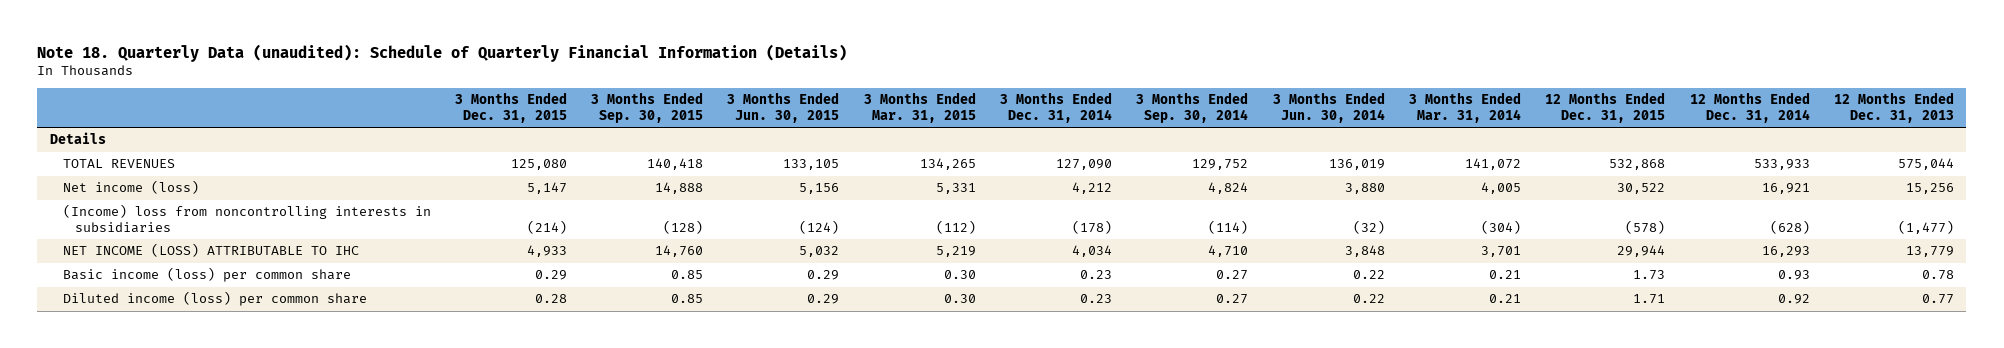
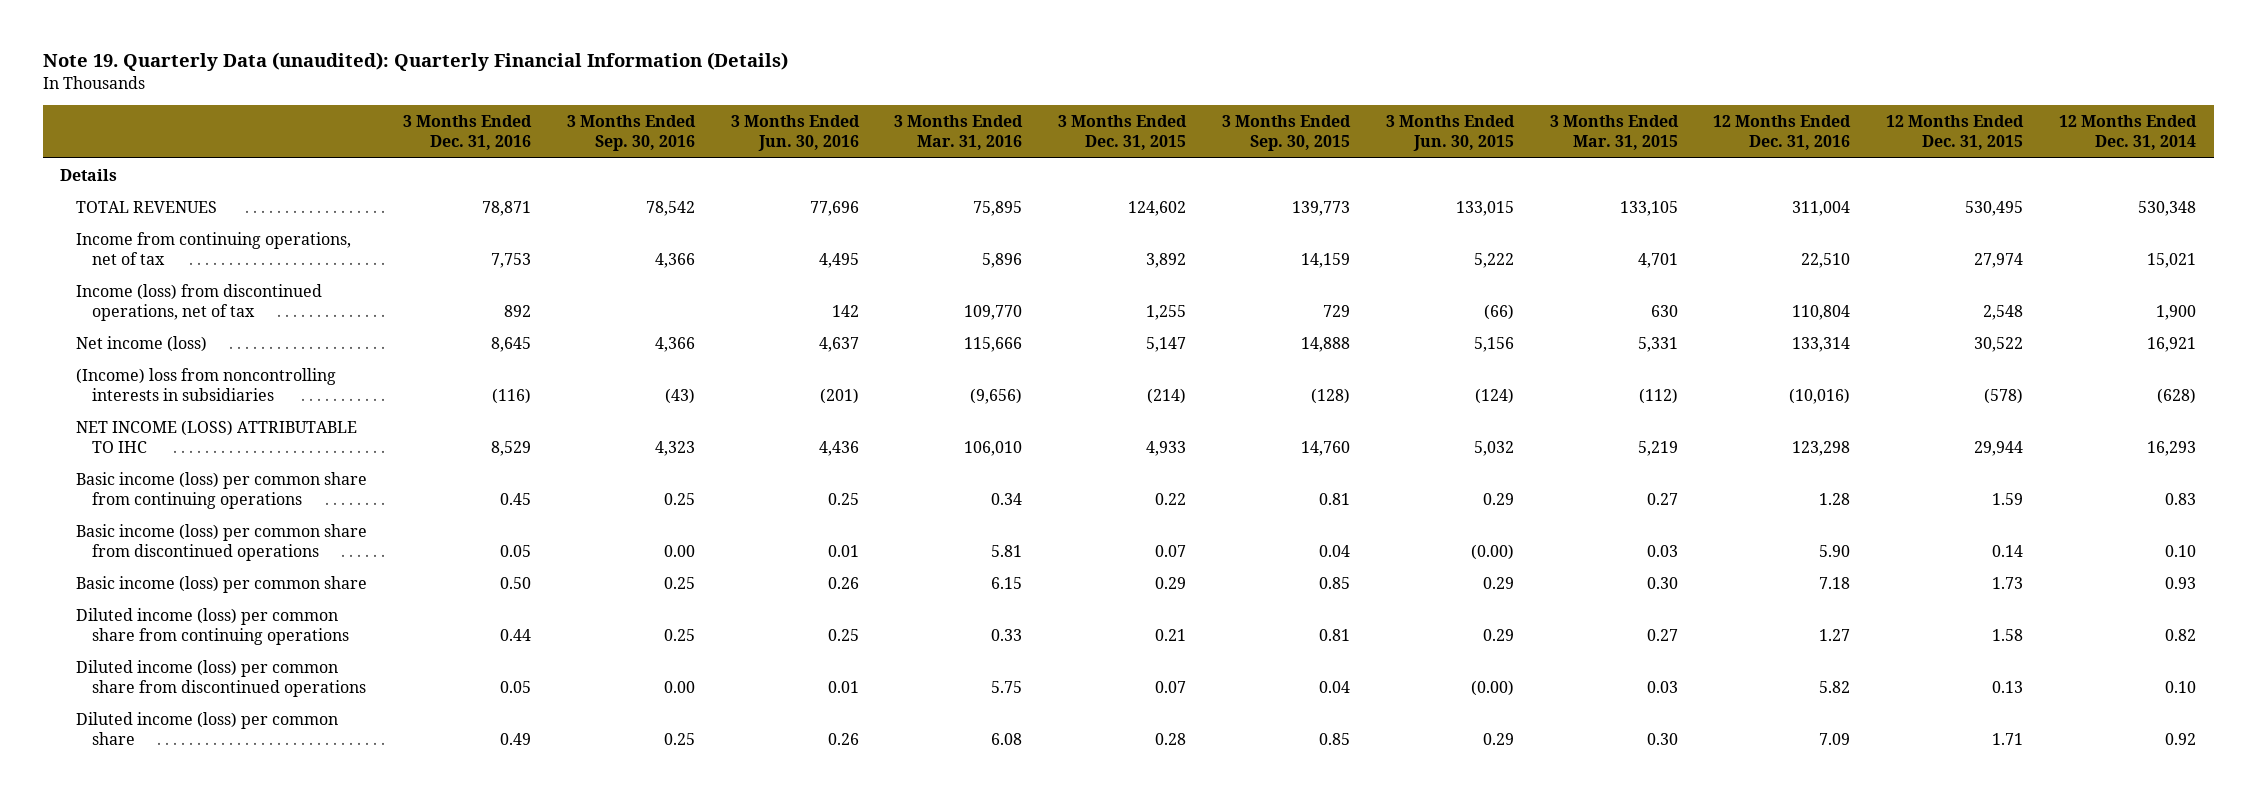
- Note 18. Quarterly Data (unaudited): Schedule of Quarterly Financial Information (Details)
+ Note 19. Quarterly Data (unaudited): Quarterly Financial Information (Details)
- | 3 Months Ended Dec. 31, 2015 | 3 Months Ended Sep. 30, 2015 | 3 Months Ended Jun. 30, 2015 | 3 Months Ended Mar. 31, 2015 | 3 Months Ended Dec. 31, 2014 | 3 Months Ended Sep. 30, 2014 | 3 Months Ended Jun. 30, 2014 | 3 Months Ended Mar. 31, 2014 | 12 Months Ended Dec. 31, 2015 | 12 Months Ended Dec. 31, 2014 | 12 Months Ended Dec. 31, 2013
+ | 3 Months Ended Dec. 31, 2016 | 3 Months Ended Sep. 30, 2016 | 3 Months Ended Jun. 30, 2016 | 3 Months Ended Mar. 31, 2016 | 3 Months Ended Dec. 31, 2015 | 3 Months Ended Sep. 30, 2015 | 3 Months Ended Jun. 30, 2015 | 3 Months Ended Mar. 31, 2015 | 12 Months Ended Dec. 31, 2016 | 12 Months Ended Dec. 31, 2015 | 12 Months Ended Dec. 31, 2014
- TOTAL REVENUES | 125,080 | 140,418 | 133,105 | 134,265 | 127,090 | 129,752 | 136,019 | 141,072 | 532,868 | 533,933 | 575,044
+ TOTAL REVENUES | 78,871 | 78,542 | 77,696 | 75,895 | 124,602 | 139,773 | 133,015 | 133,105 | 311,004 | 530,495 | 530,348
+ Income from continuing operations, net of tax | 7,753 | 4,366 | 4,495 | 5,896 | 3,892 | 14,159 | 5,222 | 4,701 | 22,510 | 27,974 | 15,021
+ Income (loss) from discontinued operations, net of tax | 892 | | 142 | 109,770 | 1,255 | 729 | (66) | 630 | 110,804 | 2,548 | 1,900
+ Basic income (loss) per common share from continuing operations | 0.45 | 0.25 | 0.25 | 0.34 | 0.22 | 0.81 | 0.29 | 0.27 | 1.28 | 1.59 | 0.83
+ Basic income (loss) per common share from discontinued operations | 0.05 | 0.00 | 0.01 | 5.81 | 0.07 | 0.04 | (0.00) | 0.03 | 5.90 | 0.14 | 0.10
+ Diluted income (loss) per common share from continuing operations | 0.44 | 0.25 | 0.25 | 0.33 | 0.21 | 0.81 | 0.29 | 0.27 | 1.27 | 1.58 | 0.82
+ Diluted income (loss) per common share from discontinued operations | 0.05 | 0.00 | 0.01 | 5.75 | 0.07 | 0.04 | (0.00) | 0.03 | 5.82 | 0.13 | 0.10

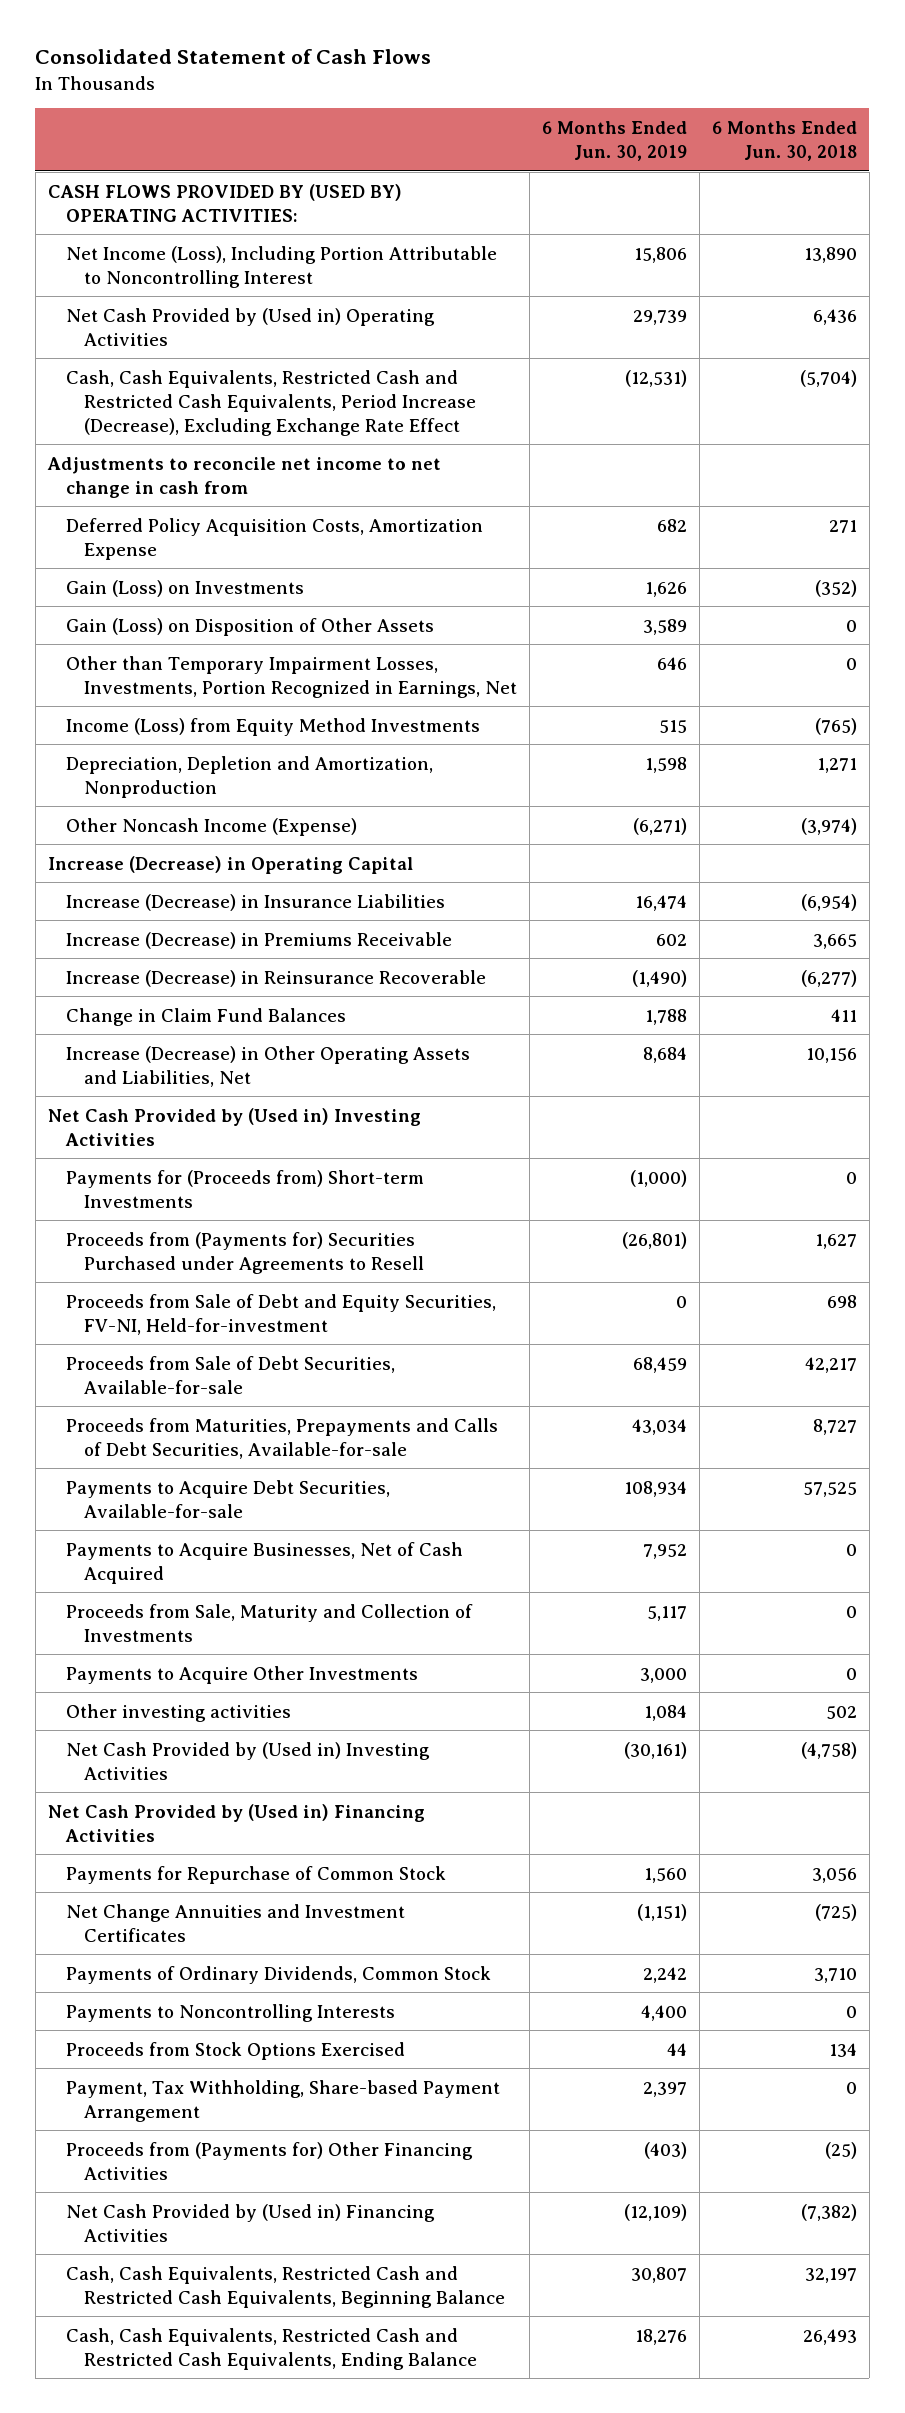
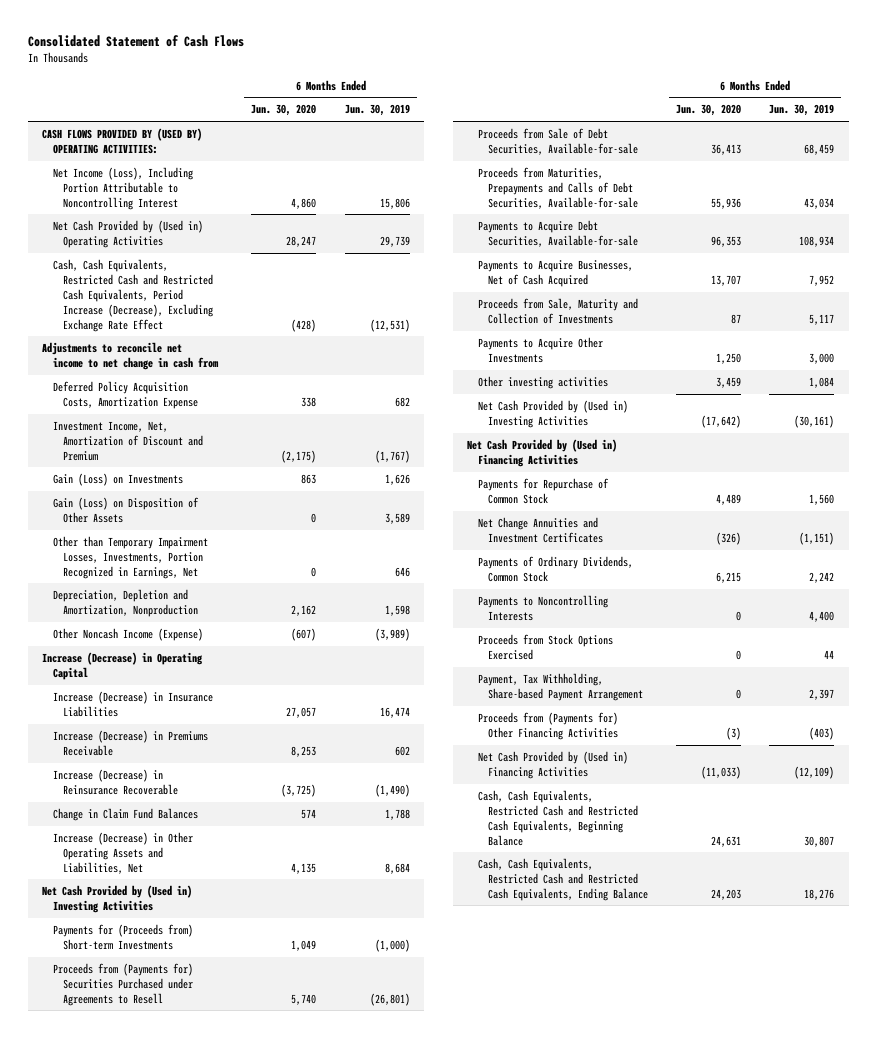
- | 6 Months Ended Jun. 30, 2019 | 6 Months Ended Jun. 30, 2018
+ | 6 Months Ended Jun. 30, 2020 | 6 Months Ended Jun. 30, 2019
+ Investment Income, Net, Amortization of Discount and Premium | (2,175) | (1,767)
- Income (Loss) from Equity Method Investments | 515 | (765)
- Other Noncash Income (Expense) | (6,271) | (3,974)
+ Other Noncash Income (Expense) | (607) | (3,989)
- Proceeds from Sale of Debt and Equity Securities, FV-NI, Held-for-investment | 0 | 698

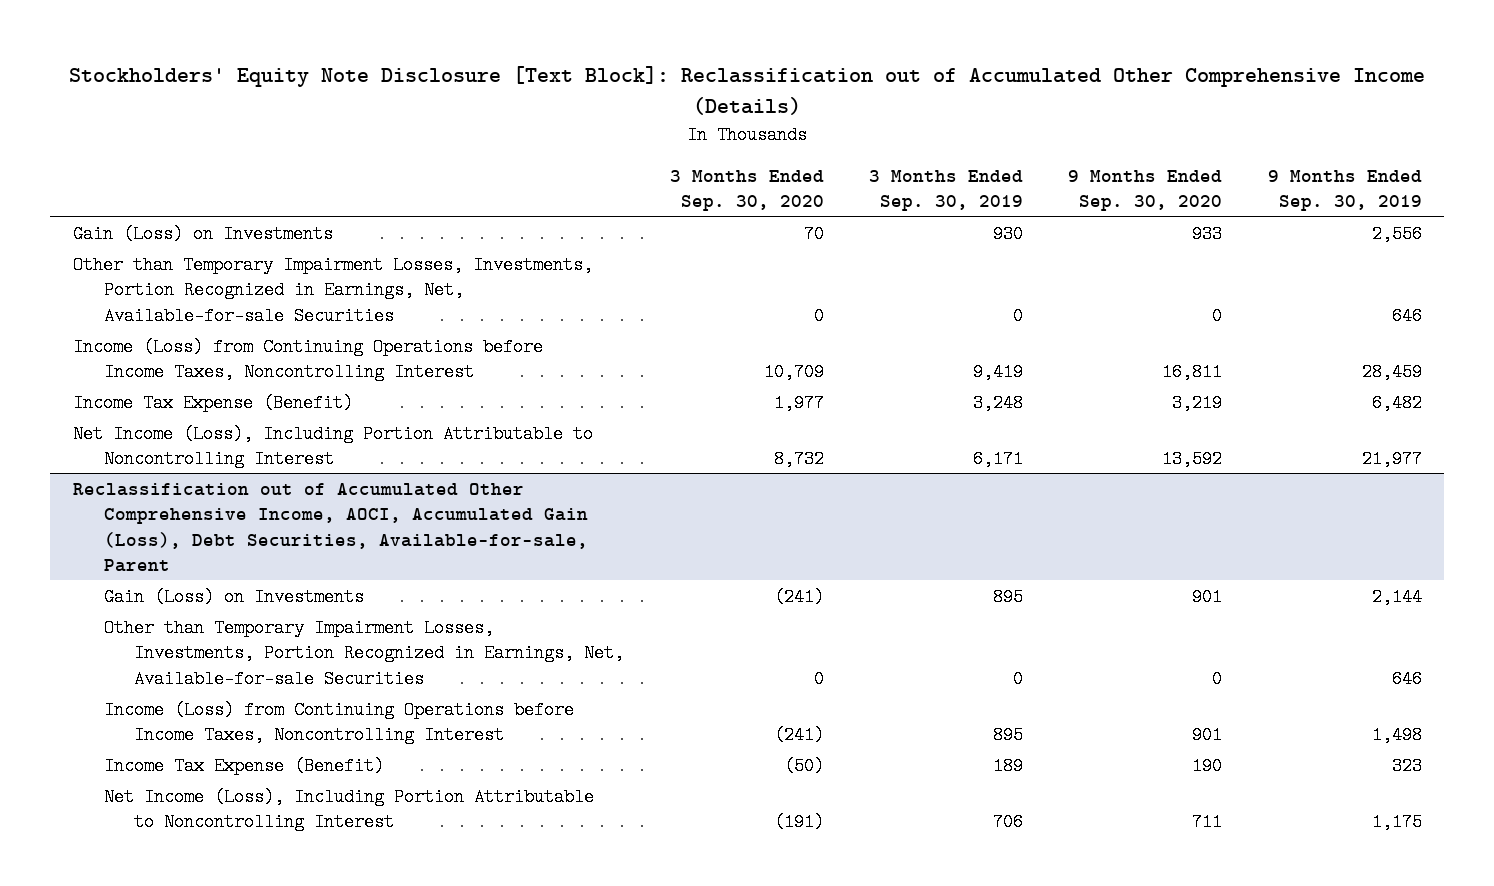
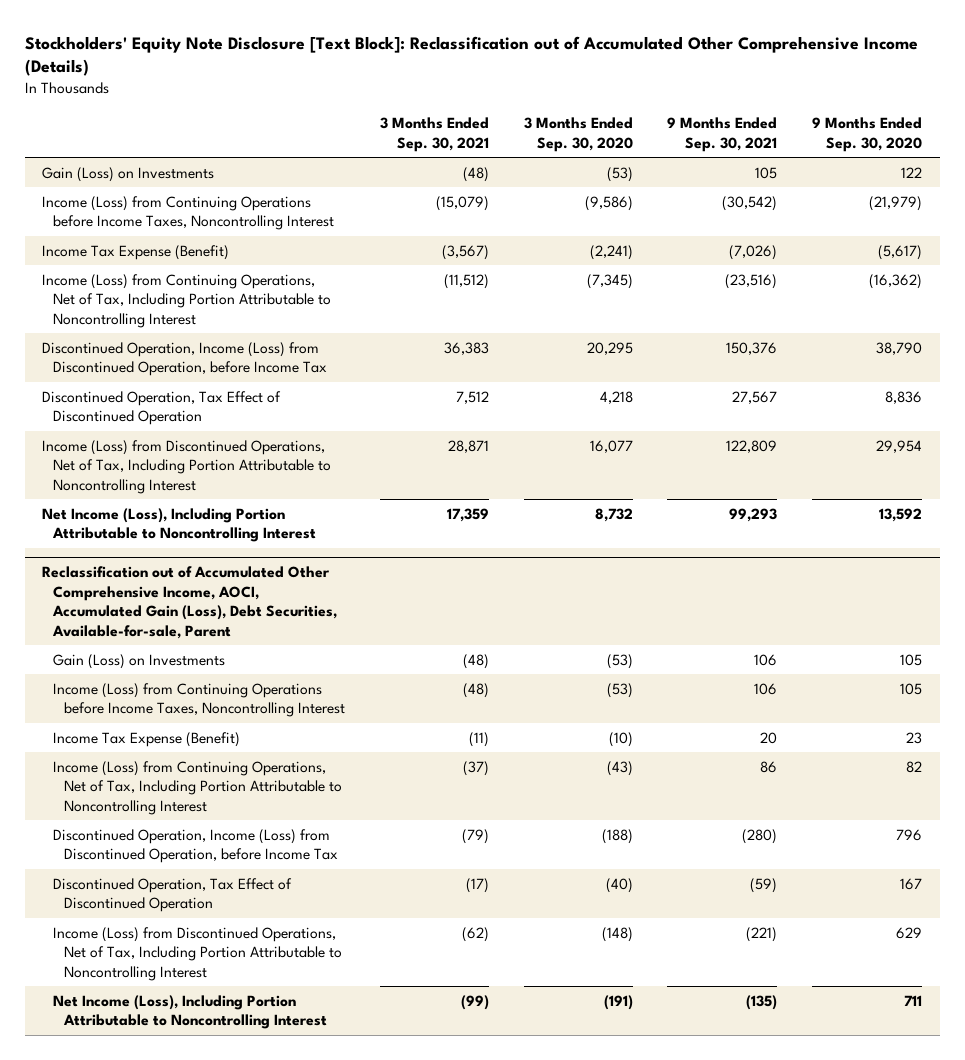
- | 3 Months Ended Sep. 30, 2020 | 3 Months Ended Sep. 30, 2019 | 9 Months Ended Sep. 30, 2020 | 9 Months Ended Sep. 30, 2019
+ | 3 Months Ended Sep. 30, 2021 | 3 Months Ended Sep. 30, 2020 | 9 Months Ended Sep. 30, 2021 | 9 Months Ended Sep. 30, 2020
- Gain (Loss) on Investments | 70 | 930 | 933 | 2,556
- Other than Temporary Impairment Losses, Investments, Portion Recognized in Earnings, Net, Available-for-sale Securities | 0 | 0 | 0 | 646
- Income (Loss) from Continuing Operations before Income Taxes, Noncontrolling Interest | 10,709 | 9,419 | 16,811 | 28,459
- Income Tax Expense (Benefit) | 1,977 | 3,248 | 3,219 | 6,482
+ Gain (Loss) on Investments | (48) | (53) | 105 | 122
+ Income (Loss) from Continuing Operations before Income Taxes, Noncontrolling Interest | (15,079) | (9,586) | (30,542) | (21,979)
+ Income Tax Expense (Benefit) | (3,567) | (2,241) | (7,026) | (5,617)
+ Income (Loss) from Continuing Operations, Net of Tax, Including Portion Attributable to Noncontrolling Interest | (11,512) | (7,345) | (23,516) | (16,362)
+ Discontinued Operation, Income (Loss) from Discontinued Operation, before Income Tax | 36,383 | 20,295 | 150,376 | 38,790
+ Discontinued Operation, Tax Effect of Discontinued Operation | 7,512 | 4,218 | 27,567 | 8,836
+ Income (Loss) from Discontinued Operations, Net of Tax, Including Portion Attributable to Noncontrolling Interest | 28,871 | 16,077 | 122,809 | 29,954
@ Reclassification out of Accumulated Other Comprehensive Income, AOCI, Accumulated Gain (Loss), Debt Securities, Available-for-sale, Parent
- Gain (Loss) on Investments | (241) | 895 | 901 | 2,144
- Other than Temporary Impairment Losses, Investments, Portion Recognized in Earnings, Net, Available-for-sale Securities | 0 | 0 | 0 | 646
- Income (Loss) from Continuing Operations before Income Taxes, Noncontrolling Interest | (241) | 895 | 901 | 1,498
- Income Tax Expense (Benefit) | (50) | 189 | 190 | 323
+ Gain (Loss) on Investments | (48) | (53) | 106 | 105
+ Income (Loss) from Continuing Operations before Income Taxes, Noncontrolling Interest | (48) | (53) | 106 | 105
+ Income Tax Expense (Benefit) | (11) | (10) | 20 | 23
+ Income (Loss) from Continuing Operations, Net of Tax, Including Portion Attributable to Noncontrolling Interest | (37) | (43) | 86 | 82
+ Discontinued Operation, Income (Loss) from Discontinued Operation, before Income Tax | (79) | (188) | (280) | 796
+ Discontinued Operation, Tax Effect of Discontinued Operation | (17) | (40) | (59) | 167
+ Income (Loss) from Discontinued Operations, Net of Tax, Including Portion Attributable to Noncontrolling Interest | (62) | (148) | (221) | 629

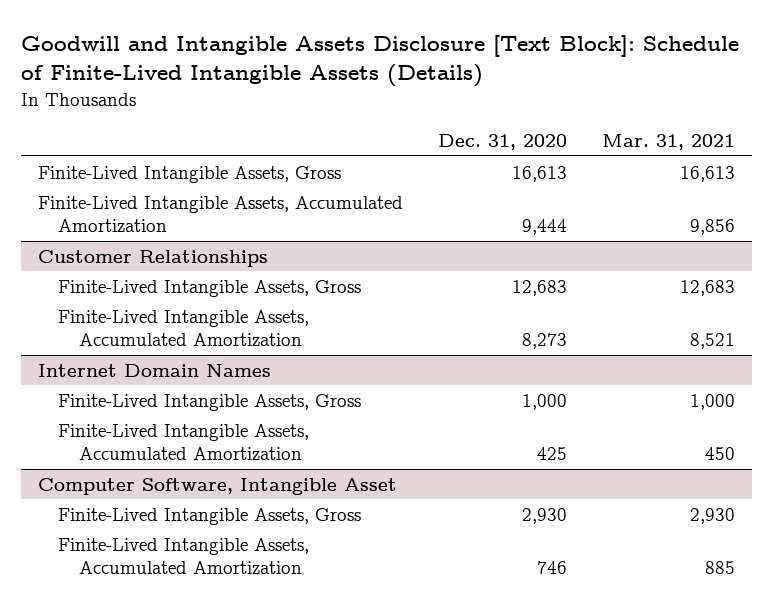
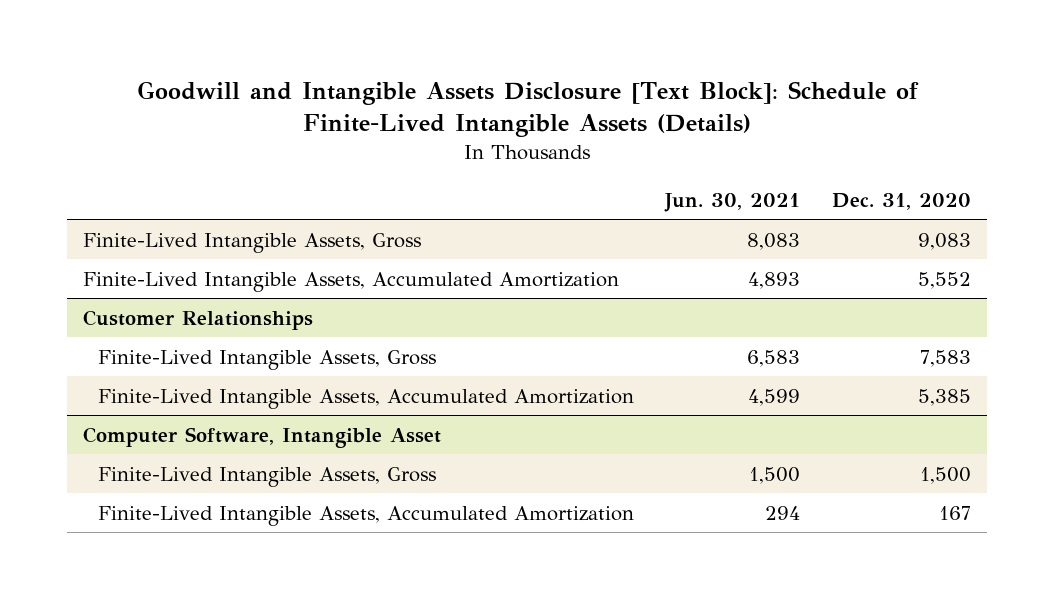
- | Dec. 31, 2020 | Mar. 31, 2021
+ | Jun. 30, 2021 | Dec. 31, 2020
- Finite-Lived Intangible Assets, Gross | 16,613 | 16,613
- Finite-Lived Intangible Assets, Accumulated Amortization | 9,444 | 9,856
+ Finite-Lived Intangible Assets, Gross | 8,083 | 9,083
+ Finite-Lived Intangible Assets, Accumulated Amortization | 4,893 | 5,552
@ Customer Relationships
- Finite-Lived Intangible Assets, Gross | 12,683 | 12,683
- Finite-Lived Intangible Assets, Accumulated Amortization | 8,273 | 8,521
- Internet Domain Names
- Finite-Lived Intangible Assets, Gross | 1,000 | 1,000
- Finite-Lived Intangible Assets, Accumulated Amortization | 425 | 450
@ Customer Relationships
+ Finite-Lived Intangible Assets, Gross | 6,583 | 7,583
+ Finite-Lived Intangible Assets, Accumulated Amortization | 4,599 | 5,385
@ Computer Software, Intangible Asset
- Finite-Lived Intangible Assets, Gross | 2,930 | 2,930
- Finite-Lived Intangible Assets, Accumulated Amortization | 746 | 885
+ Finite-Lived Intangible Assets, Gross | 1,500 | 1,500
+ Finite-Lived Intangible Assets, Accumulated Amortization | 294 | 167

